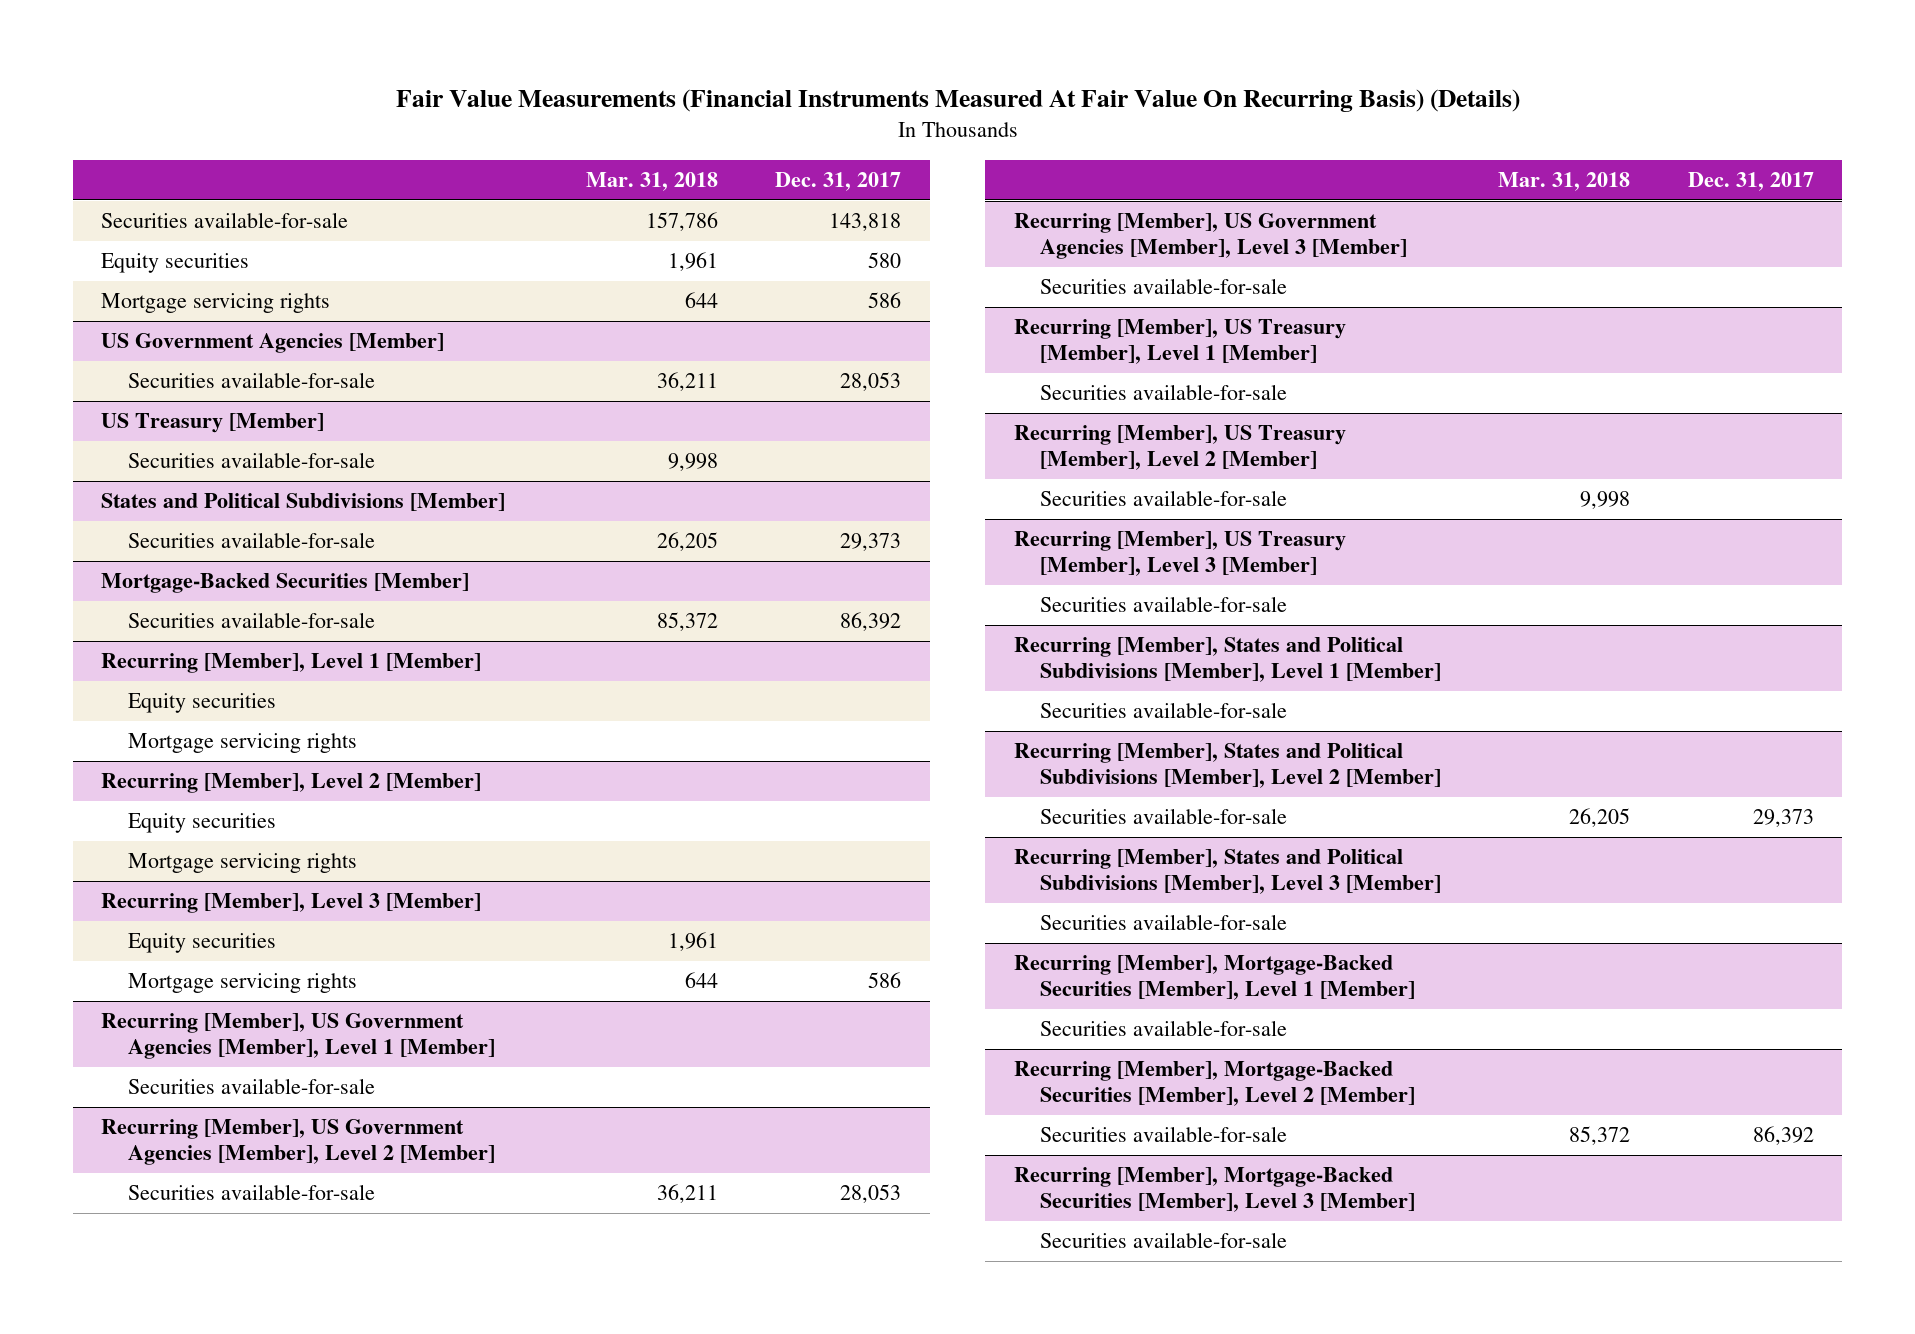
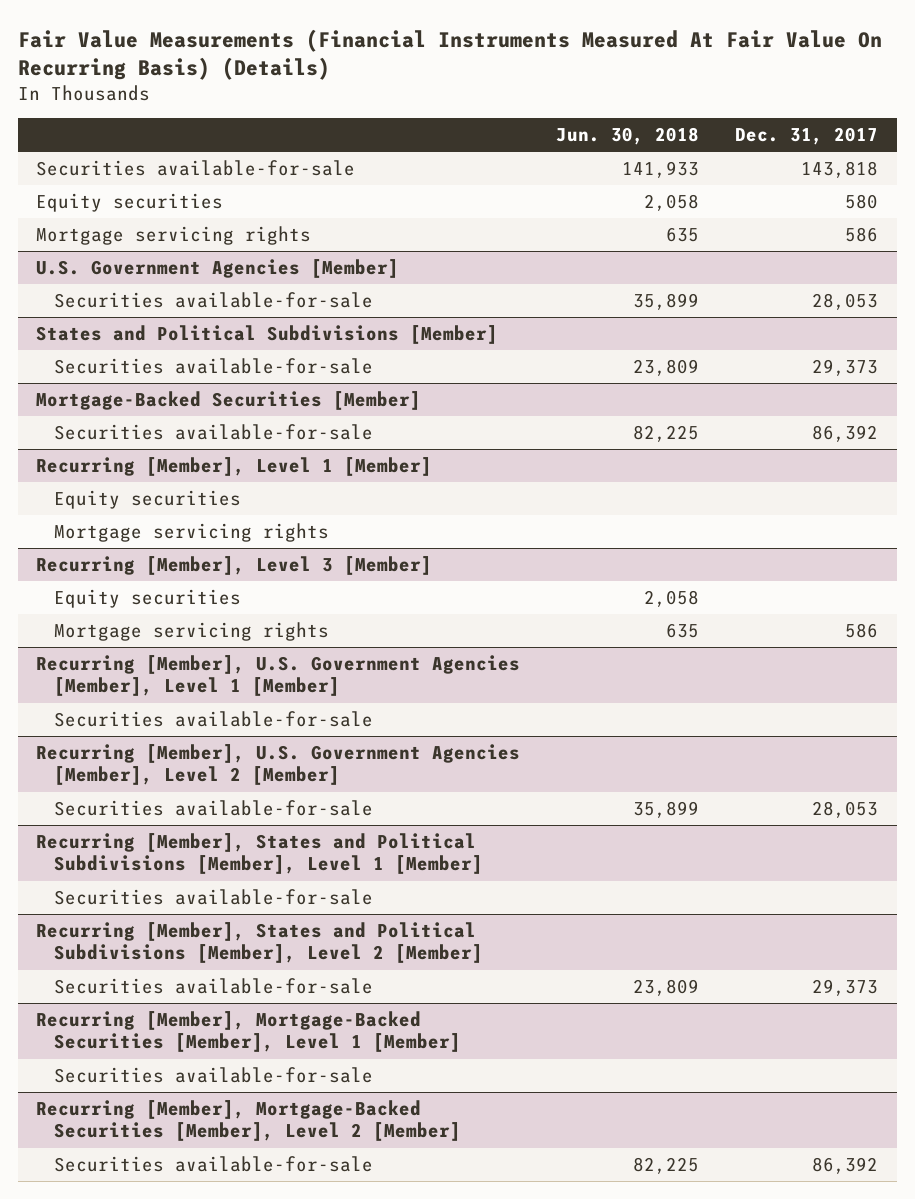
- | Mar. 31, 2018 | Dec. 31, 2017
+ | Jun. 30, 2018 | Dec. 31, 2017
- US Government Agencies [Member]
+ U.S. Government Agencies [Member]
- US Treasury [Member]
- Securities available-for-sale | 9,998 |
- Recurring [Member], Level 2 [Member]
- Equity securities
- Mortgage servicing rights
- Recurring [Member], US Government Agencies [Member], Level 1 [Member]
+ Recurring [Member], U.S. Government Agencies [Member], Level 1 [Member]
- Recurring [Member], US Government Agencies [Member], Level 2 [Member]
+ Recurring [Member], U.S. Government Agencies [Member], Level 2 [Member]
- Recurring [Member], US Government Agencies [Member], Level 3 [Member]
- Securities available-for-sale
- Recurring [Member], US Treasury [Member], Level 1 [Member]
- Securities available-for-sale
- Recurring [Member], US Treasury [Member], Level 2 [Member]
- Securities available-for-sale | 9,998 |
- Recurring [Member], US Treasury [Member], Level 3 [Member]
- Securities available-for-sale
- Recurring [Member], States and Political Subdivisions [Member], Level 3 [Member]
- Securities available-for-sale
- Recurring [Member], Mortgage-Backed Securities [Member], Level 3 [Member]
- Securities available-for-sale

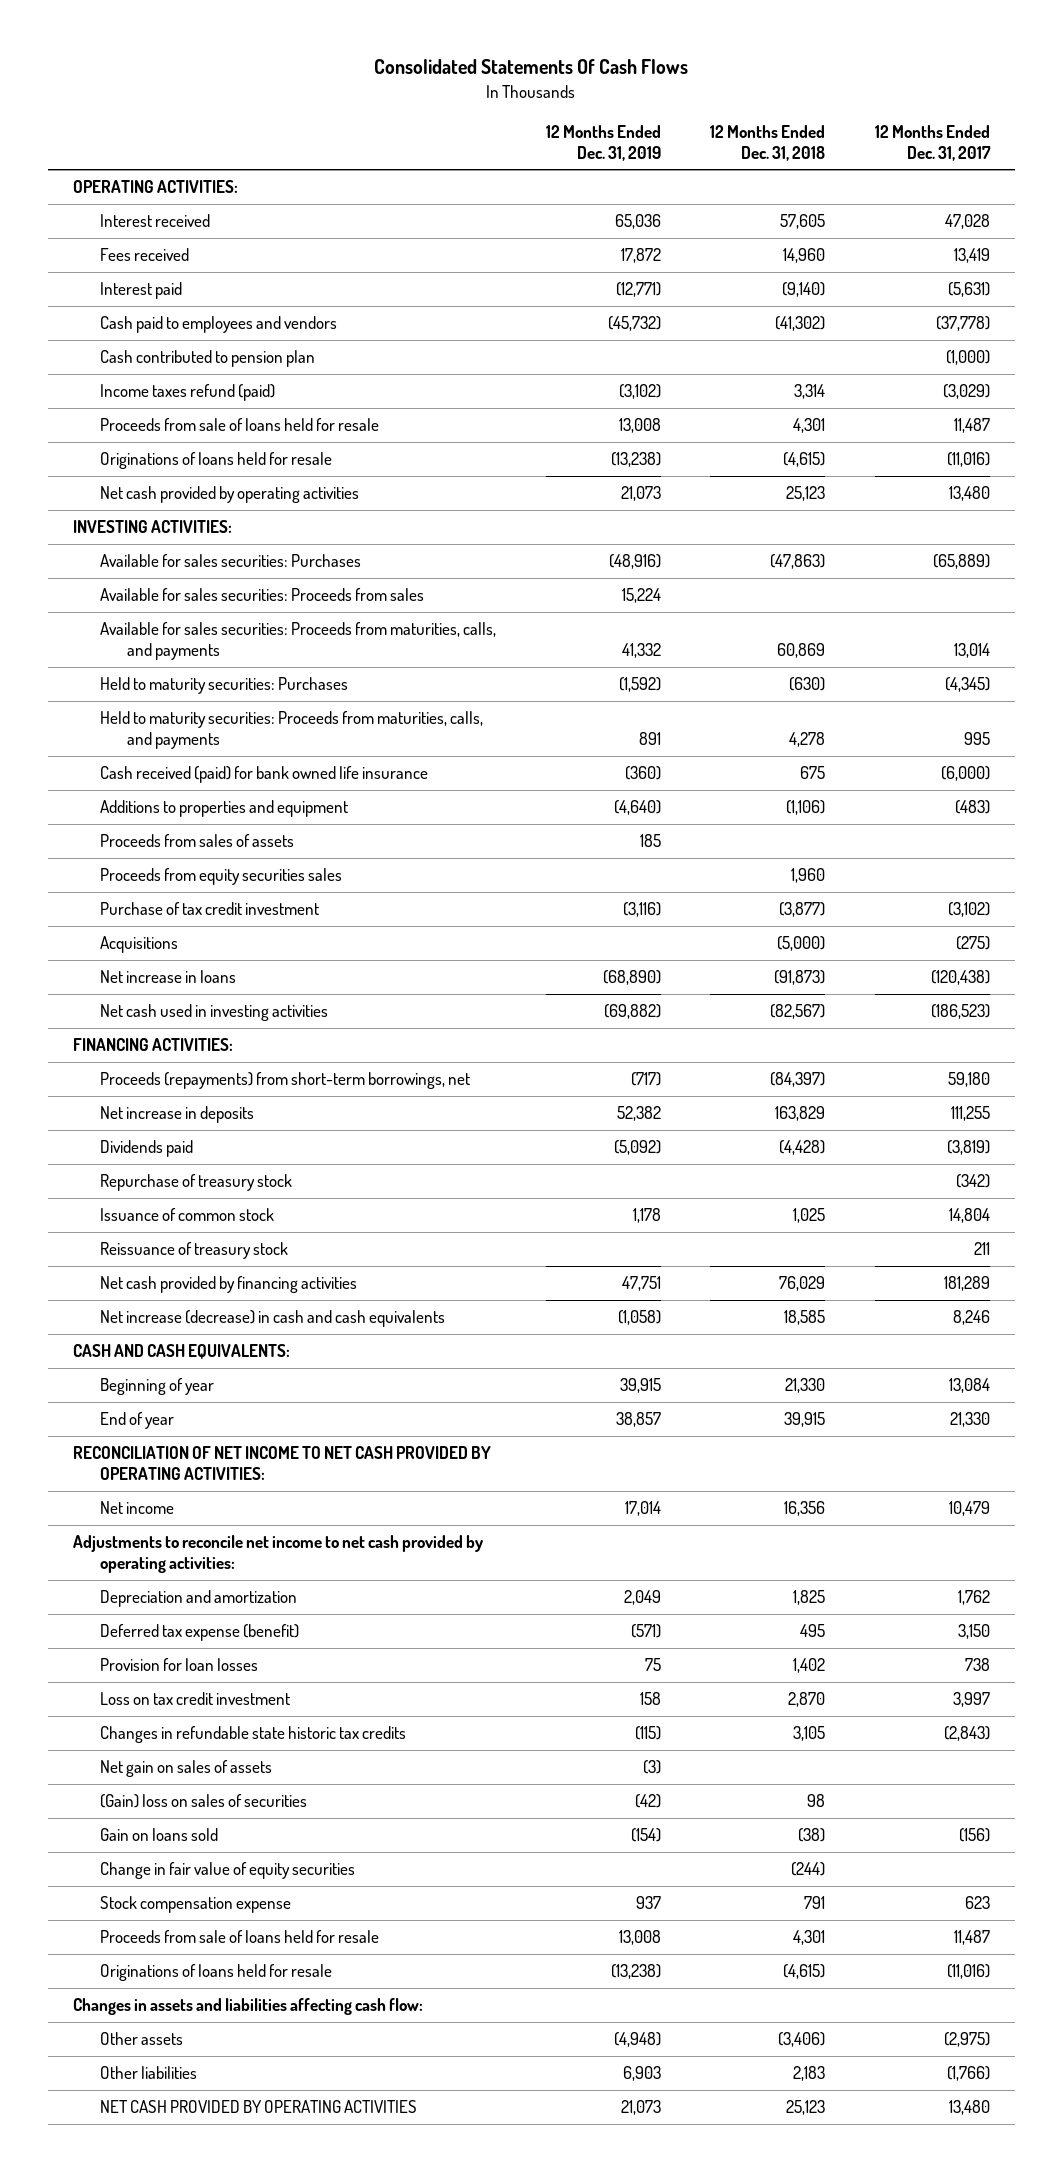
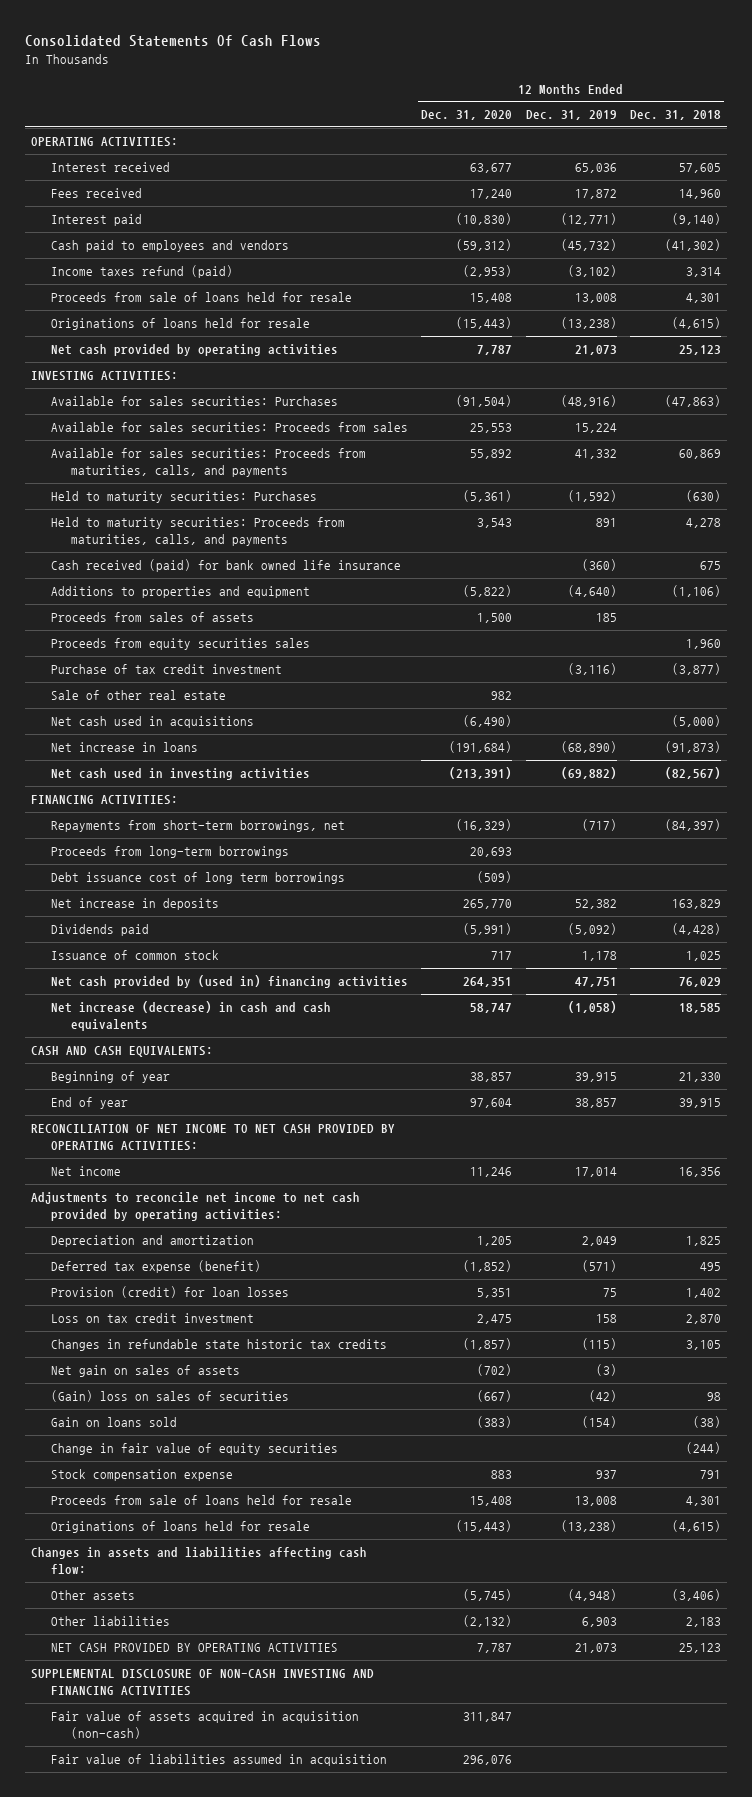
- | 12 Months Ended Dec. 31, 2019 | 12 Months Ended Dec. 31, 2018 | 12 Months Ended Dec. 31, 2017
+ | 12 Months Ended Dec. 31, 2020 | 12 Months Ended Dec. 31, 2019 | 12 Months Ended Dec. 31, 2018
- Cash contributed to pension plan | | | (1,000)
- Acquisitions | | (5,000) | (275)
+ Sale of other real estate | 982 | |
+ Net cash used in acquisitions | (6,490) | | (5,000)
- Proceeds (repayments) from short-term borrowings, net | (717) | (84,397) | 59,180
+ Repayments from short-term borrowings, net | (16,329) | (717) | (84,397)
+ Proceeds from long-term borrowings | 20,693 | |
+ Debt issuance cost of long term borrowings | (509) | |
- Repurchase of treasury stock | | | (342)
- Reissuance of treasury stock | | | 211
- Net cash provided by financing activities | 47,751 | 76,029 | 181,289
+ Net cash provided by (used in) financing activities | 264,351 | 47,751 | 76,029
- Provision for loan losses | 75 | 1,402 | 738
+ Provision (credit) for loan losses | 5,351 | 75 | 1,402
+ SUPPLEMENTAL DISCLOSURE OF NON-CASH INVESTING AND FINANCING ACTIVITIES
+ Fair value of assets acquired in acquisition (non-cash) | 311,847 | |
+ Fair value of liabilities assumed in acquisition | 296,076 | |

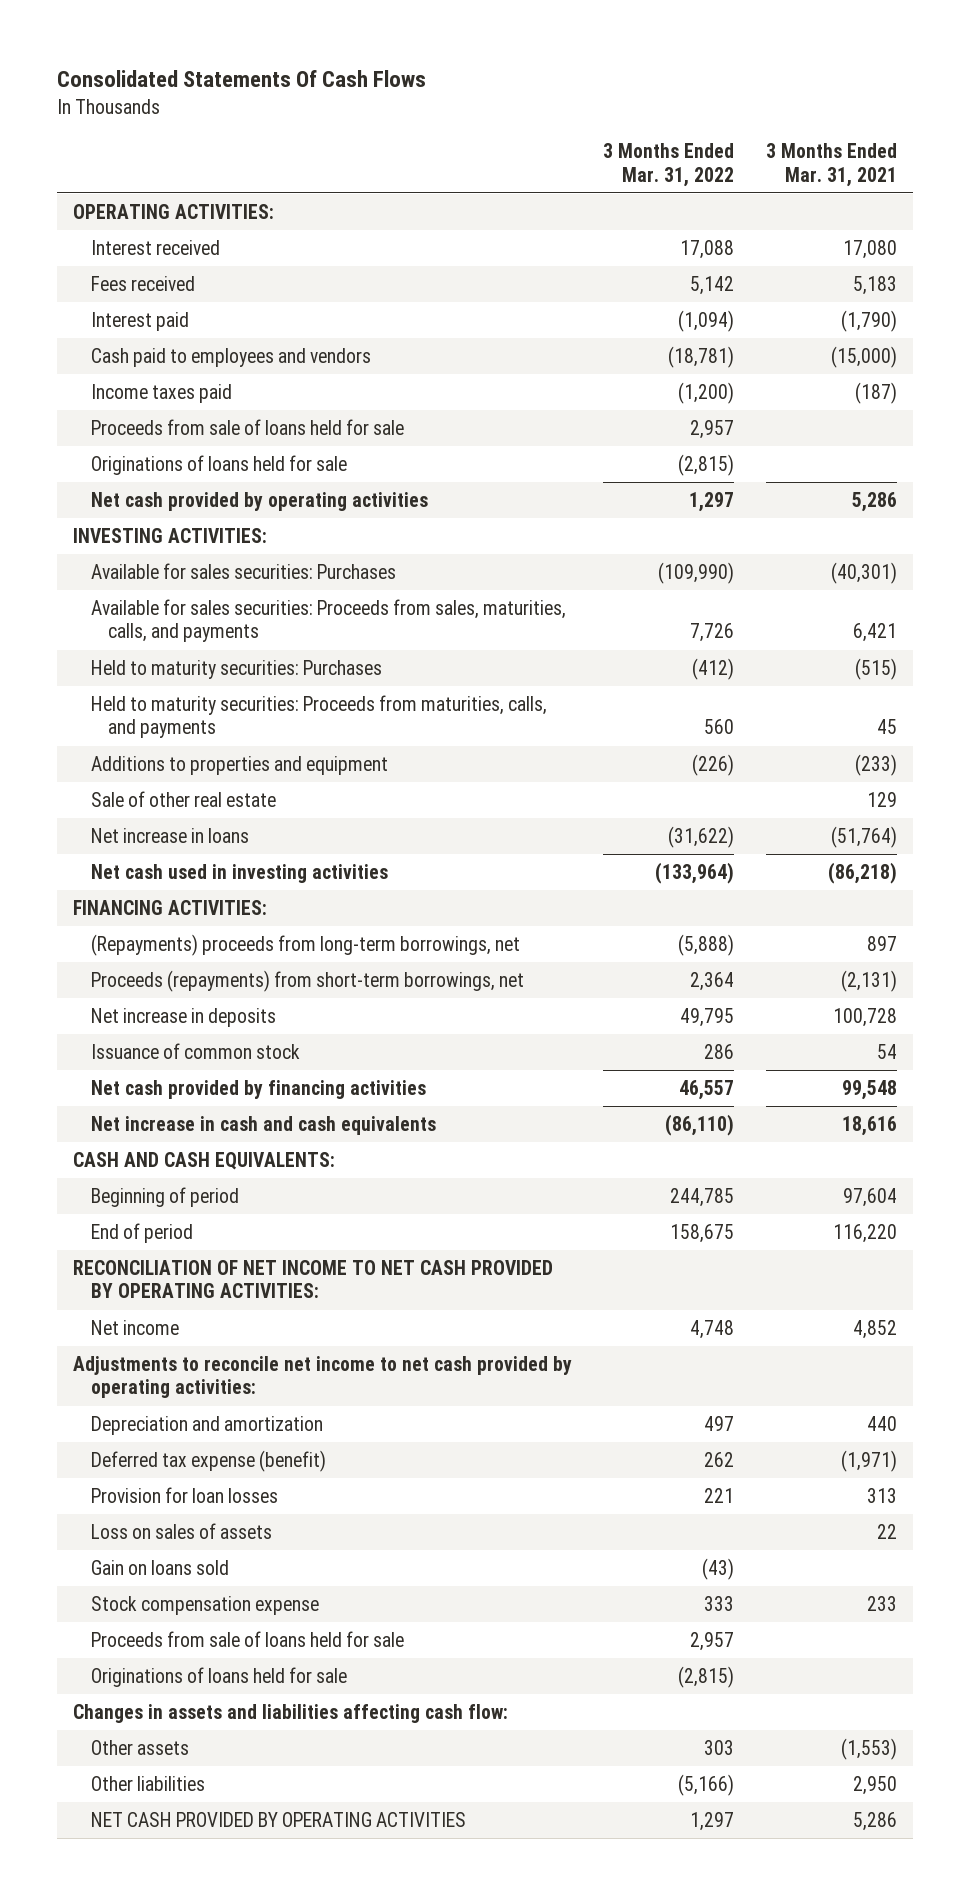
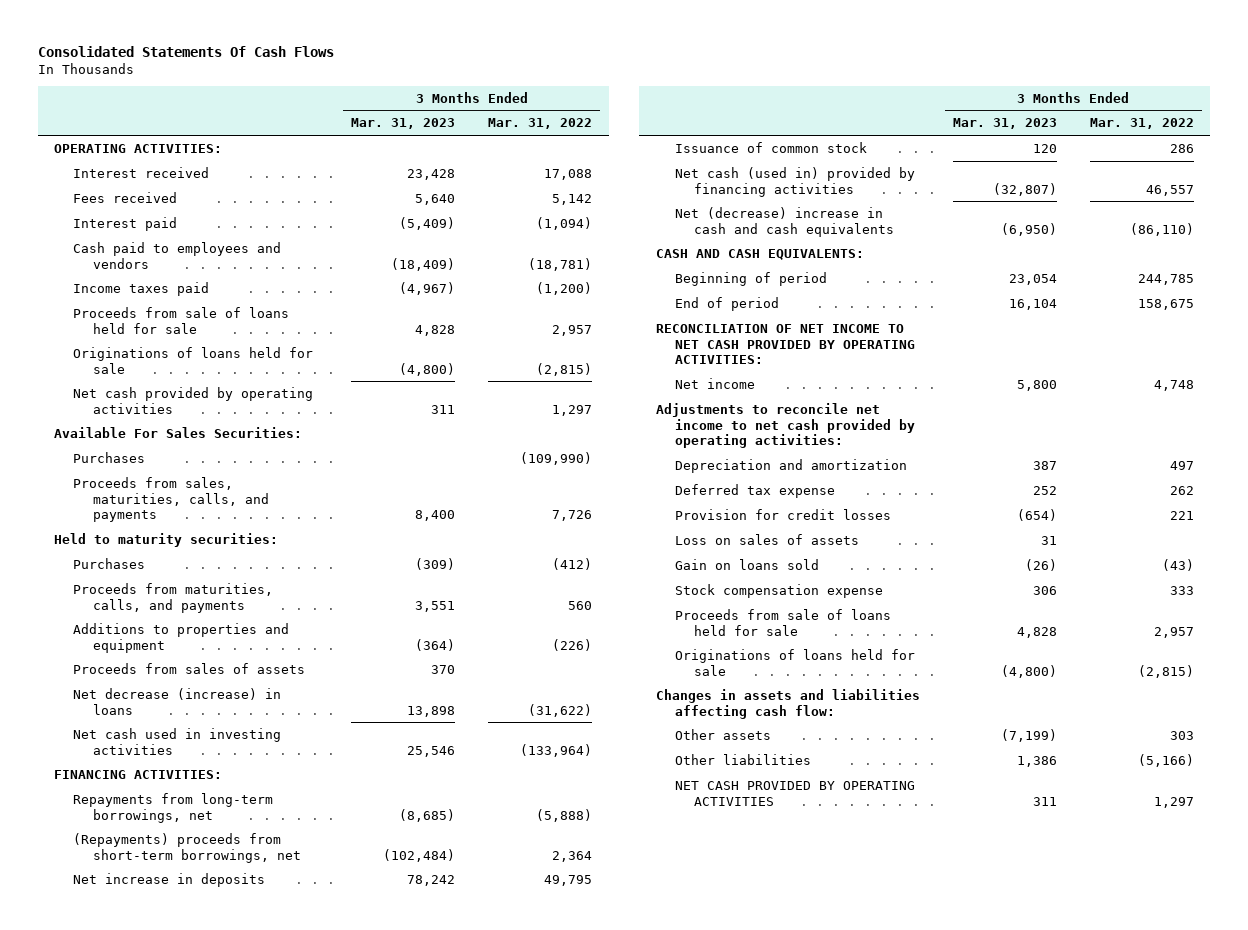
- | 3 Months Ended Mar. 31, 2022 | 3 Months Ended Mar. 31, 2021
+ | 3 Months Ended Mar. 31, 2023 | 3 Months Ended Mar. 31, 2022
- INVESTING ACTIVITIES:
- Available for sales securities: Purchases | (109,990) | (40,301)
- Available for sales securities: Proceeds from sales, maturities, calls, and payments | 7,726 | 6,421
- Held to maturity securities: Purchases | (412) | (515)
- Held to maturity securities: Proceeds from maturities, calls, and payments | 560 | 45
+ Available For Sales Securities:
+ Purchases | | (109,990)
+ Proceeds from sales, maturities, calls, and payments | 8,400 | 7,726
+ Held to maturity securities:
+ Purchases | (309) | (412)
+ Proceeds from maturities, calls, and payments | 3,551 | 560
- Sale of other real estate | | 129
- Net increase in loans | (31,622) | (51,764)
+ Proceeds from sales of assets | 370 |
+ Net decrease (increase) in loans | 13,898 | (31,622)
- (Repayments) proceeds from long-term borrowings, net | (5,888) | 897
- Proceeds (repayments) from short-term borrowings, net | 2,364 | (2,131)
+ Repayments from long-term borrowings, net | (8,685) | (5,888)
+ (Repayments) proceeds from short-term borrowings, net | (102,484) | 2,364
- Net cash provided by financing activities | 46,557 | 99,548
- Net increase in cash and cash equivalents | (86,110) | 18,616
+ Net cash (used in) provided by financing activities | (32,807) | 46,557
+ Net (decrease) increase in cash and cash equivalents | (6,950) | (86,110)
- Deferred tax expense (benefit) | 262 | (1,971)
- Provision for loan losses | 221 | 313
+ Deferred tax expense | 252 | 262
+ Provision for credit losses | (654) | 221

